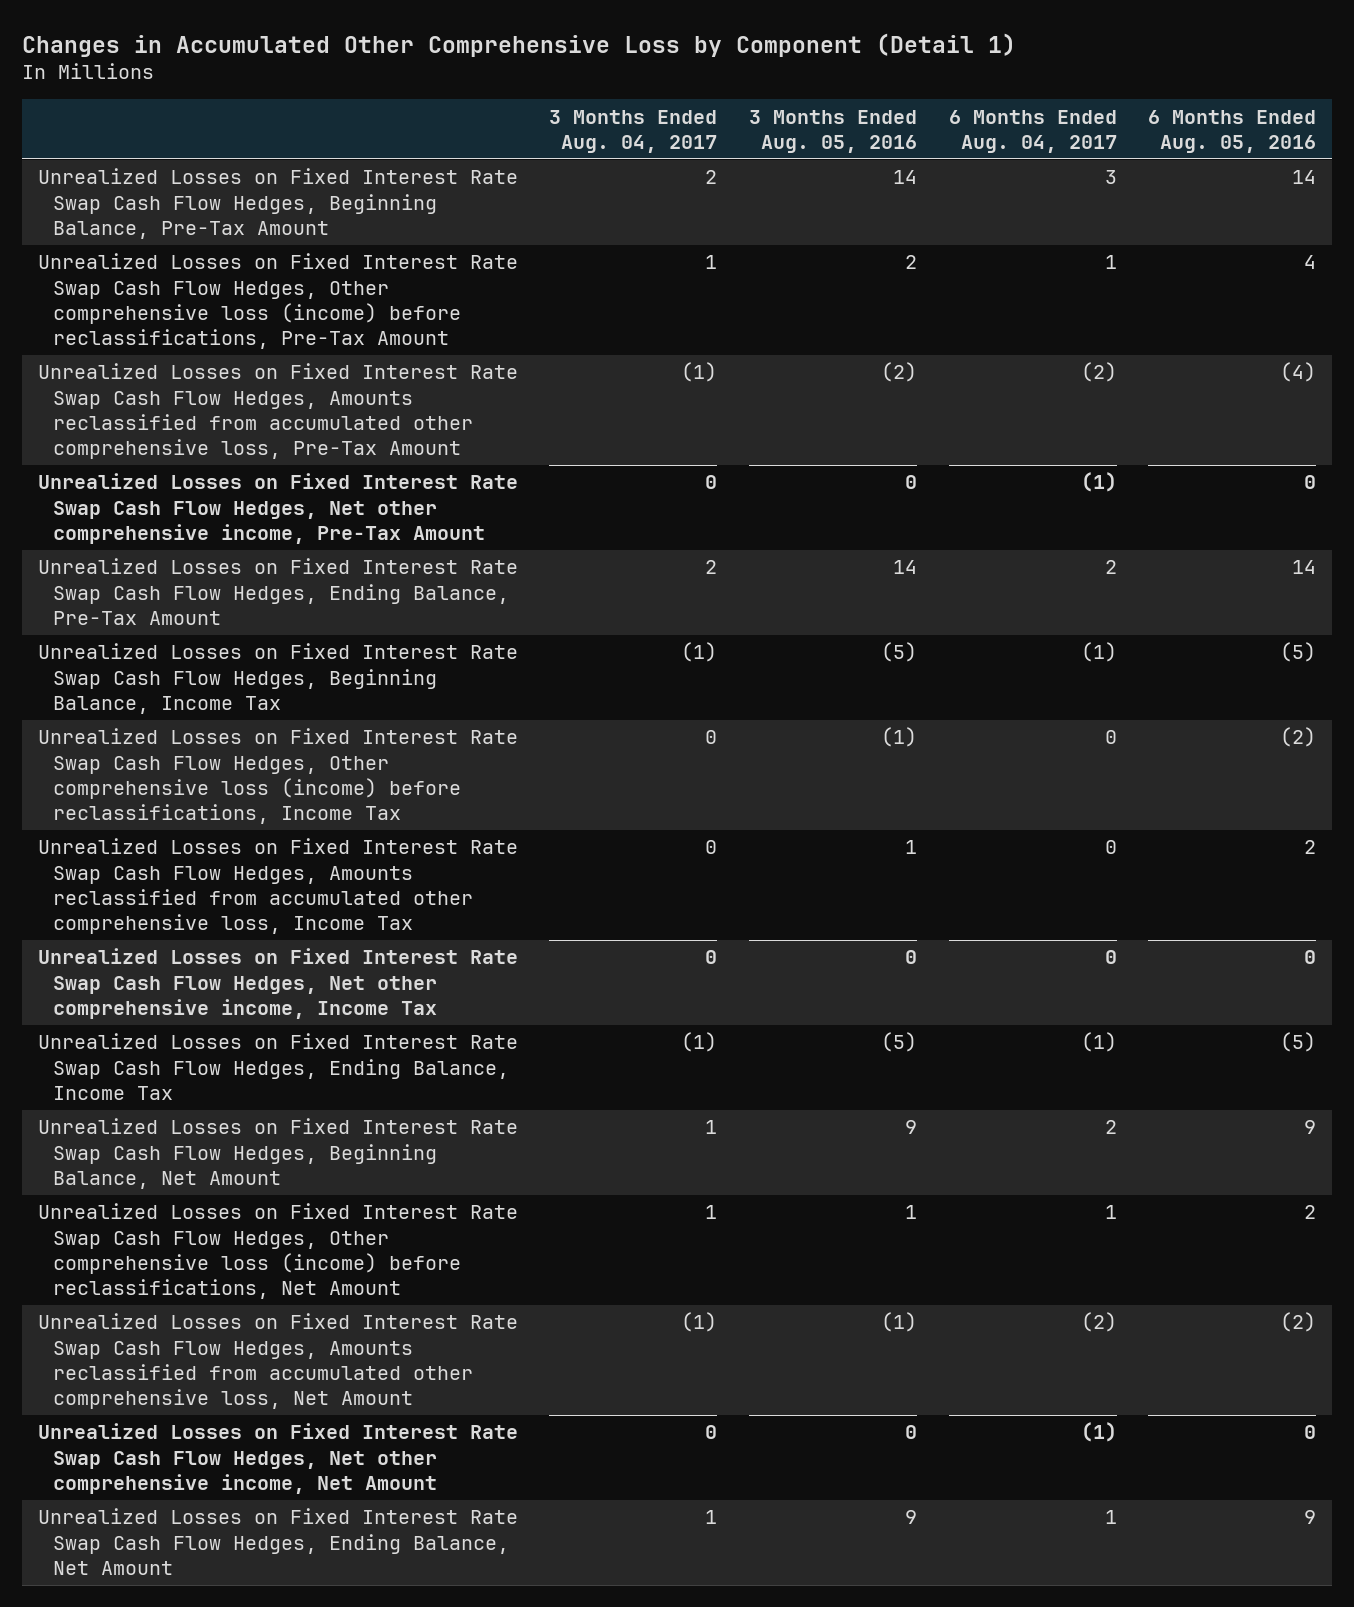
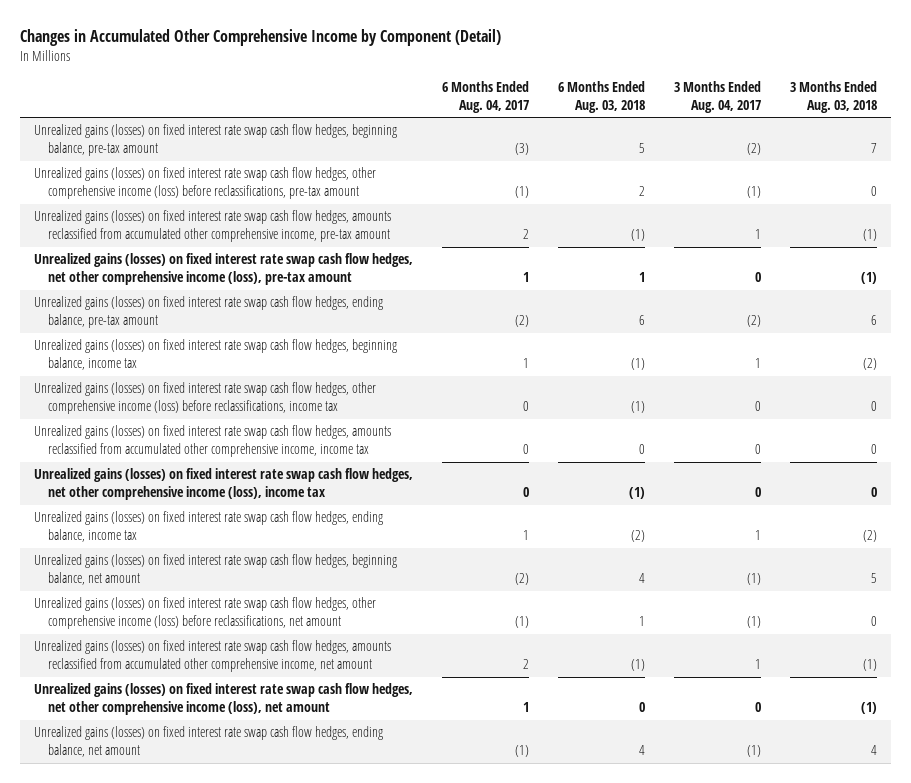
- Changes in Accumulated Other Comprehensive Loss by Component (Detail 1)
+ Changes in Accumulated Other Comprehensive Income by Component (Detail)
- | 3 Months Ended Aug. 04, 2017 | 3 Months Ended Aug. 05, 2016 | 6 Months Ended Aug. 04, 2017 | 6 Months Ended Aug. 05, 2016
+ | 6 Months Ended Aug. 04, 2017 | 6 Months Ended Aug. 03, 2018 | 3 Months Ended Aug. 04, 2017 | 3 Months Ended Aug. 03, 2018
- Unrealized Losses on Fixed Interest Rate Swap Cash Flow Hedges, Beginning Balance, Pre-Tax Amount | 2 | 14 | 3 | 14
- Unrealized Losses on Fixed Interest Rate Swap Cash Flow Hedges, Other comprehensive loss (income) before reclassifications, Pre-Tax Amount | 1 | 2 | 1 | 4
- Unrealized Losses on Fixed Interest Rate Swap Cash Flow Hedges, Amounts reclassified from accumulated other comprehensive loss, Pre-Tax Amount | (1) | (2) | (2) | (4)
- Unrealized Losses on Fixed Interest Rate Swap Cash Flow Hedges, Net other comprehensive income, Pre-Tax Amount | 0 | 0 | (1) | 0
- Unrealized Losses on Fixed Interest Rate Swap Cash Flow Hedges, Ending Balance, Pre-Tax Amount | 2 | 14 | 2 | 14
- Unrealized Losses on Fixed Interest Rate Swap Cash Flow Hedges, Beginning Balance, Income Tax | (1) | (5) | (1) | (5)
- Unrealized Losses on Fixed Interest Rate Swap Cash Flow Hedges, Other comprehensive loss (income) before reclassifications, Income Tax | 0 | (1) | 0 | (2)
- Unrealized Losses on Fixed Interest Rate Swap Cash Flow Hedges, Amounts reclassified from accumulated other comprehensive loss, Income Tax | 0 | 1 | 0 | 2
- Unrealized Losses on Fixed Interest Rate Swap Cash Flow Hedges, Net other comprehensive income, Income Tax | 0 | 0 | 0 | 0
- Unrealized Losses on Fixed Interest Rate Swap Cash Flow Hedges, Ending Balance, Income Tax | (1) | (5) | (1) | (5)
- Unrealized Losses on Fixed Interest Rate Swap Cash Flow Hedges, Beginning Balance, Net Amount | 1 | 9 | 2 | 9
- Unrealized Losses on Fixed Interest Rate Swap Cash Flow Hedges, Other comprehensive loss (income) before reclassifications, Net Amount | 1 | 1 | 1 | 2
- Unrealized Losses on Fixed Interest Rate Swap Cash Flow Hedges, Amounts reclassified from accumulated other comprehensive loss, Net Amount | (1) | (1) | (2) | (2)
- Unrealized Losses on Fixed Interest Rate Swap Cash Flow Hedges, Net other comprehensive income, Net Amount | 0 | 0 | (1) | 0
- Unrealized Losses on Fixed Interest Rate Swap Cash Flow Hedges, Ending Balance, Net Amount | 1 | 9 | 1 | 9
+ Unrealized gains (losses) on fixed interest rate swap cash flow hedges, beginning balance, pre-tax amount | (3) | 5 | (2) | 7
+ Unrealized gains (losses) on fixed interest rate swap cash flow hedges, other comprehensive income (loss) before reclassifications, pre-tax amount | (1) | 2 | (1) | 0
+ Unrealized gains (losses) on fixed interest rate swap cash flow hedges, amounts reclassified from accumulated other comprehensive income, pre-tax amount | 2 | (1) | 1 | (1)
+ Unrealized gains (losses) on fixed interest rate swap cash flow hedges, net other comprehensive income (loss), pre-tax amount | 1 | 1 | 0 | (1)
+ Unrealized gains (losses) on fixed interest rate swap cash flow hedges, ending balance, pre-tax amount | (2) | 6 | (2) | 6
+ Unrealized gains (losses) on fixed interest rate swap cash flow hedges, beginning balance, income tax | 1 | (1) | 1 | (2)
+ Unrealized gains (losses) on fixed interest rate swap cash flow hedges, other comprehensive income (loss) before reclassifications, income tax | 0 | (1) | 0 | 0
+ Unrealized gains (losses) on fixed interest rate swap cash flow hedges, amounts reclassified from accumulated other comprehensive income, income tax | 0 | 0 | 0 | 0
+ Unrealized gains (losses) on fixed interest rate swap cash flow hedges, net other comprehensive income (loss), income tax | 0 | (1) | 0 | 0
+ Unrealized gains (losses) on fixed interest rate swap cash flow hedges, ending balance, income tax | 1 | (2) | 1 | (2)
+ Unrealized gains (losses) on fixed interest rate swap cash flow hedges, beginning balance, net amount | (2) | 4 | (1) | 5
+ Unrealized gains (losses) on fixed interest rate swap cash flow hedges, other comprehensive income (loss) before reclassifications, net amount | (1) | 1 | (1) | 0
+ Unrealized gains (losses) on fixed interest rate swap cash flow hedges, amounts reclassified from accumulated other comprehensive income, net amount | 2 | (1) | 1 | (1)
+ Unrealized gains (losses) on fixed interest rate swap cash flow hedges, net other comprehensive income (loss), net amount | 1 | 0 | 0 | (1)
+ Unrealized gains (losses) on fixed interest rate swap cash flow hedges, ending balance, net amount | (1) | 4 | (1) | 4

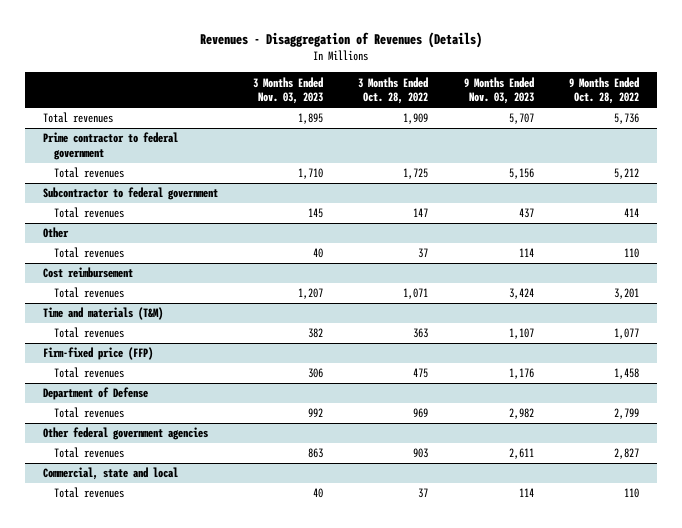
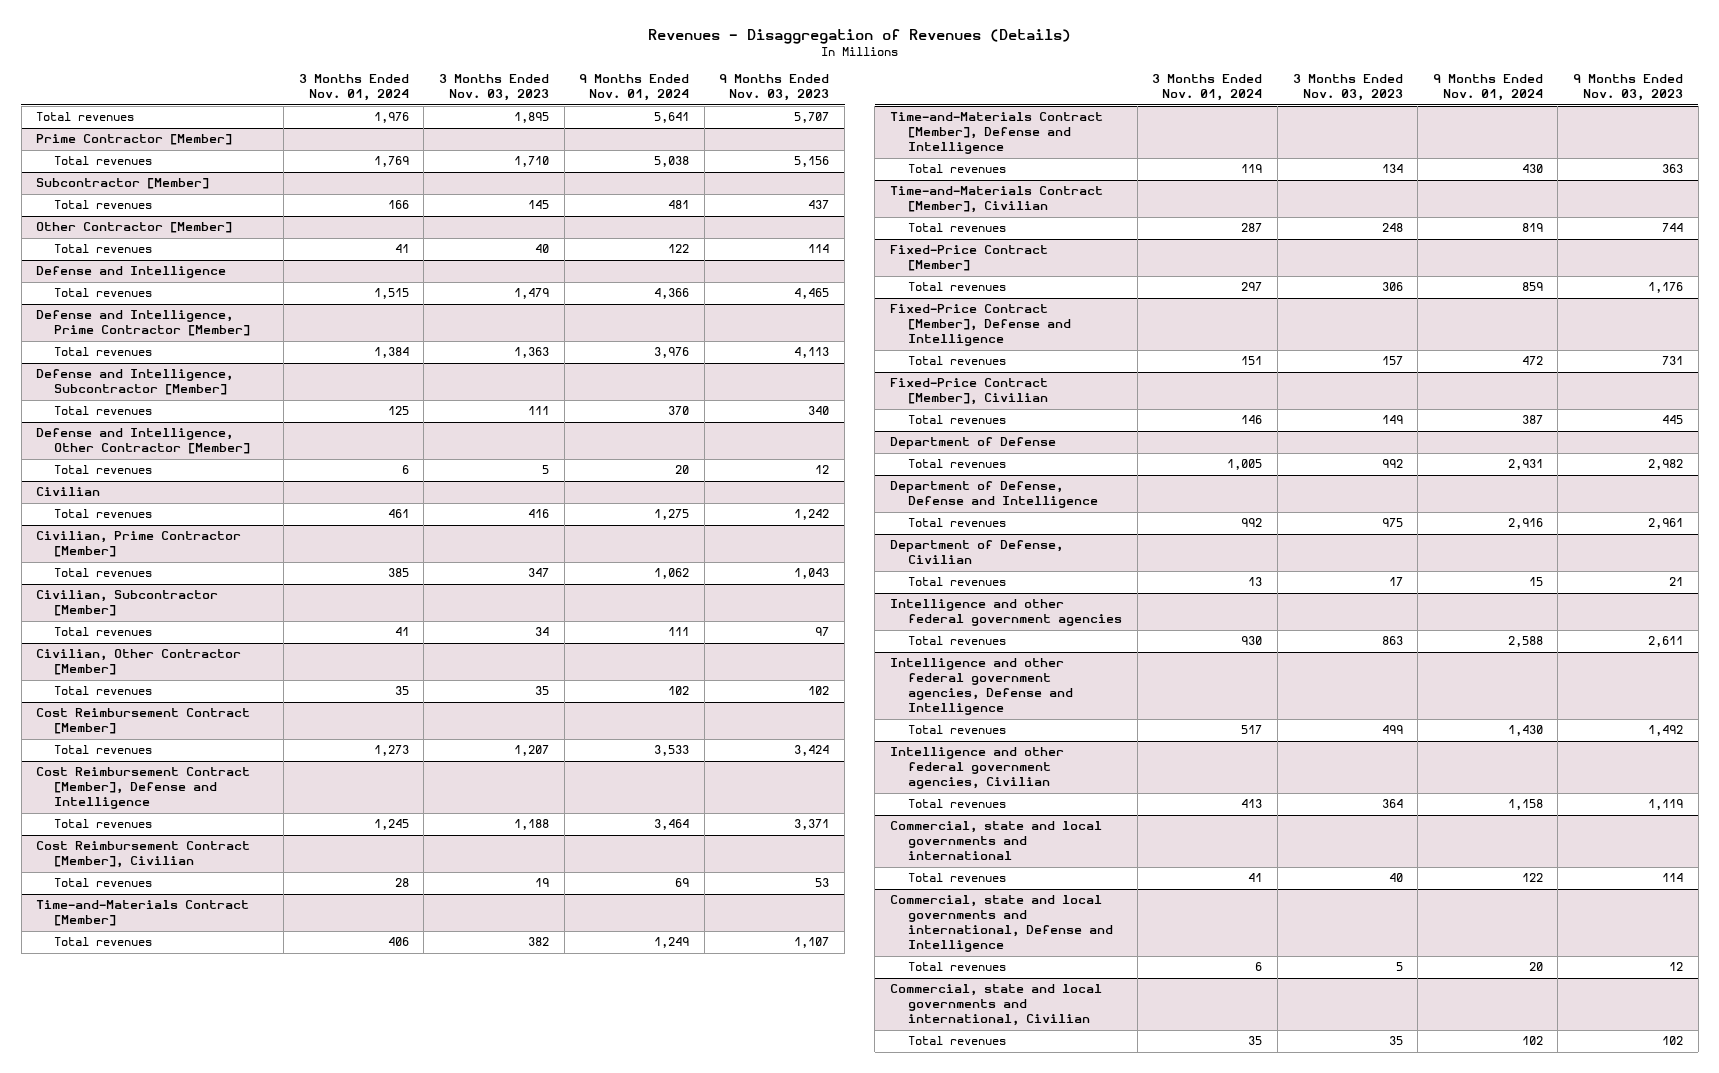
- | 3 Months Ended Nov. 03, 2023 | 3 Months Ended Oct. 28, 2022 | 9 Months Ended Nov. 03, 2023 | 9 Months Ended Oct. 28, 2022
+ | 3 Months Ended Nov. 01, 2024 | 3 Months Ended Nov. 03, 2023 | 9 Months Ended Nov. 01, 2024 | 9 Months Ended Nov. 03, 2023
- Prime contractor to federal government
+ Prime Contractor [Member]
- Subcontractor to federal government
+ Subcontractor [Member]
- Other
+ Other Contractor [Member]
- Cost reimbursement
+ Defense and Intelligence
+ Total revenues | 1,515 | 1,479 | 4,366 | 4,465
+ Defense and Intelligence, Prime Contractor [Member]
+ Total revenues | 1,384 | 1,363 | 3,976 | 4,113
+ Defense and Intelligence, Subcontractor [Member]
+ Total revenues | 125 | 111 | 370 | 340
+ Defense and Intelligence, Other Contractor [Member]
+ Total revenues | 6 | 5 | 20 | 12
+ Civilian
+ Total revenues | 461 | 416 | 1,275 | 1,242
+ Civilian, Prime Contractor [Member]
+ Total revenues | 385 | 347 | 1,062 | 1,043
+ Civilian, Subcontractor [Member]
+ Total revenues | 41 | 34 | 111 | 97
+ Civilian, Other Contractor [Member]
+ Total revenues | 35 | 35 | 102 | 102
+ Cost Reimbursement Contract [Member]
- Time and materials (T&M)
+ Cost Reimbursement Contract [Member], Defense and Intelligence
+ Total revenues | 1,245 | 1,188 | 3,464 | 3,371
+ Cost Reimbursement Contract [Member], Civilian
+ Total revenues | 28 | 19 | 69 | 53
+ Time-and-Materials Contract [Member]
- Firm-fixed price (FFP)
+ Time-and-Materials Contract [Member], Defense and Intelligence
+ Total revenues | 119 | 134 | 430 | 363
+ Time-and-Materials Contract [Member], Civilian
+ Total revenues | 287 | 248 | 819 | 744
+ Fixed-Price Contract [Member]
+ Fixed-Price Contract [Member], Defense and Intelligence
+ Total revenues | 151 | 157 | 472 | 731
+ Fixed-Price Contract [Member], Civilian
+ Total revenues | 146 | 149 | 387 | 445
- Other federal government agencies
+ Department of Defense, Defense and Intelligence
+ Total revenues | 992 | 975 | 2,916 | 2,961
+ Department of Defense, Civilian
+ Total revenues | 13 | 17 | 15 | 21
+ Intelligence and other federal government agencies
- Commercial, state and local
+ Intelligence and other federal government agencies, Defense and Intelligence
+ Total revenues | 517 | 499 | 1,430 | 1,492
+ Intelligence and other federal government agencies, Civilian
+ Total revenues | 413 | 364 | 1,158 | 1,119
+ Commercial, state and local governments and international
+ Commercial, state and local governments and international, Defense and Intelligence
+ Total revenues | 6 | 5 | 20 | 12
+ Commercial, state and local governments and international, Civilian
+ Total revenues | 35 | 35 | 102 | 102

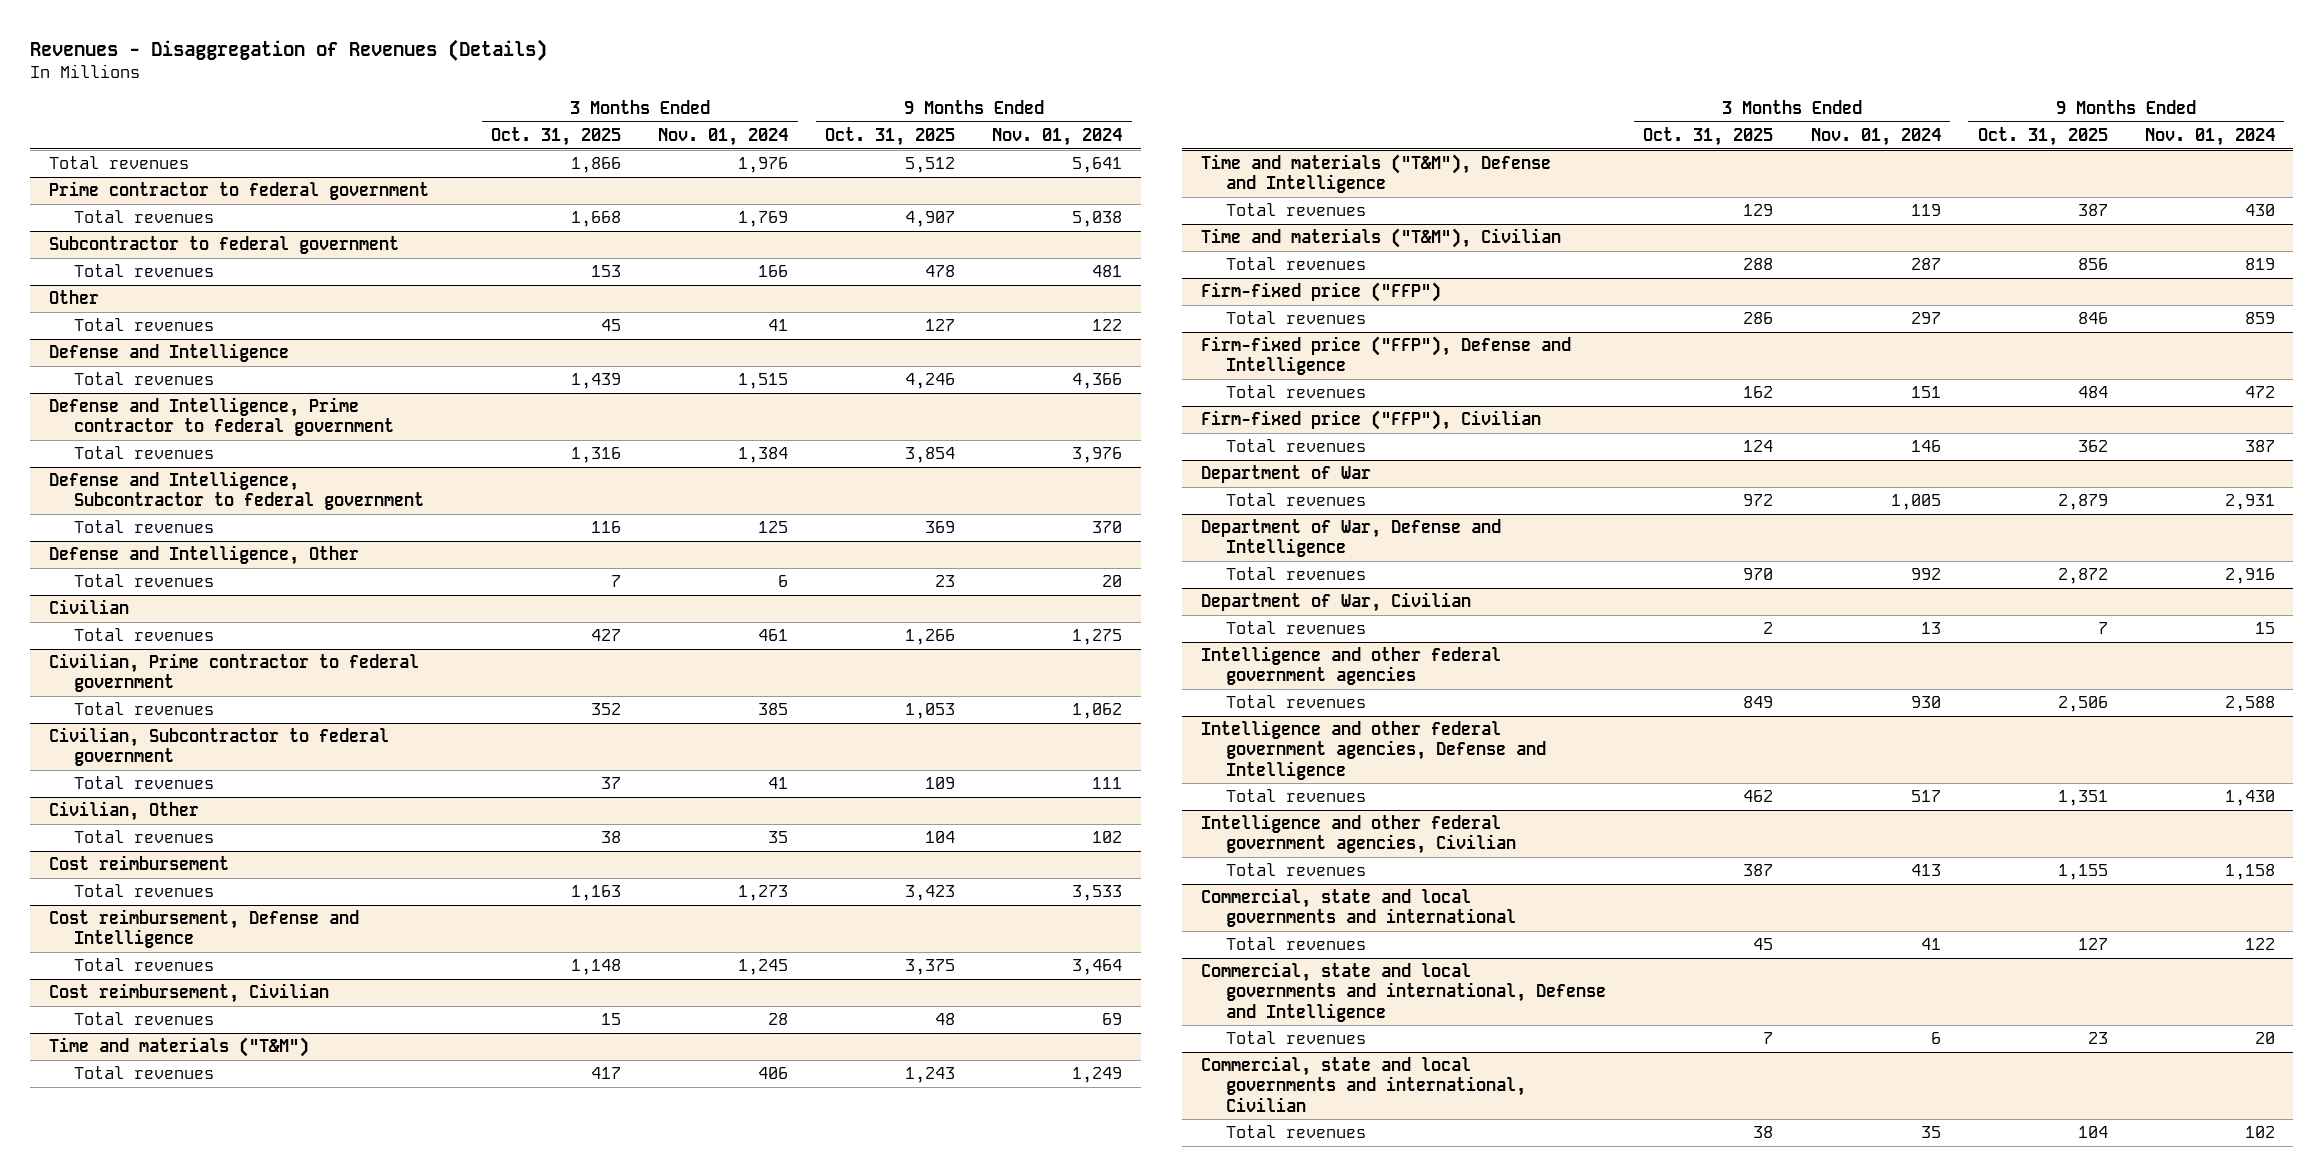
- | 3 Months Ended Nov. 01, 2024 | 3 Months Ended Nov. 03, 2023 | 9 Months Ended Nov. 01, 2024 | 9 Months Ended Nov. 03, 2023
+ | 3 Months Ended Oct. 31, 2025 | 3 Months Ended Nov. 01, 2024 | 9 Months Ended Oct. 31, 2025 | 9 Months Ended Nov. 01, 2024
- Prime Contractor [Member]
+ Prime contractor to federal government
- Subcontractor [Member]
+ Subcontractor to federal government
- Other Contractor [Member]
+ Other
- Defense and Intelligence, Prime Contractor [Member]
+ Defense and Intelligence, Prime contractor to federal government
- Defense and Intelligence, Subcontractor [Member]
+ Defense and Intelligence, Subcontractor to federal government
- Defense and Intelligence, Other Contractor [Member]
+ Defense and Intelligence, Other
- Civilian, Prime Contractor [Member]
+ Civilian, Prime contractor to federal government
- Civilian, Subcontractor [Member]
+ Civilian, Subcontractor to federal government
- Civilian, Other Contractor [Member]
+ Civilian, Other
- Cost Reimbursement Contract [Member]
+ Cost reimbursement
- Cost Reimbursement Contract [Member], Defense and Intelligence
+ Cost reimbursement, Defense and Intelligence
- Cost Reimbursement Contract [Member], Civilian
+ Cost reimbursement, Civilian
- Time-and-Materials Contract [Member]
+ Time and materials ("T&M")
- Time-and-Materials Contract [Member], Defense and Intelligence
+ Time and materials ("T&M"), Defense and Intelligence
- Time-and-Materials Contract [Member], Civilian
+ Time and materials ("T&M"), Civilian
- Fixed-Price Contract [Member]
+ Firm-fixed price ("FFP")
- Fixed-Price Contract [Member], Defense and Intelligence
+ Firm-fixed price ("FFP"), Defense and Intelligence
- Fixed-Price Contract [Member], Civilian
+ Firm-fixed price ("FFP"), Civilian
- Department of Defense
+ Department of War
- Department of Defense, Defense and Intelligence
+ Department of War, Defense and Intelligence
- Department of Defense, Civilian
+ Department of War, Civilian

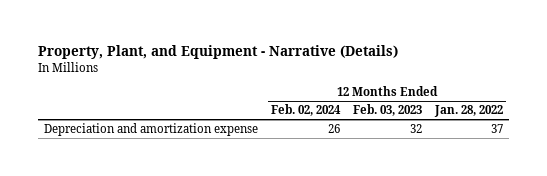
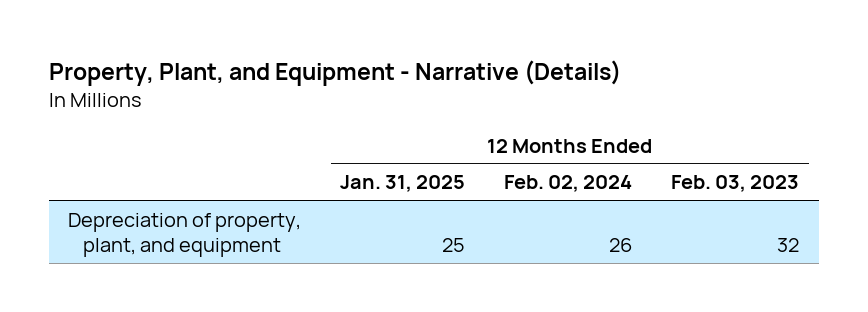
- | 12 Months Ended Feb. 02, 2024 | 12 Months Ended Feb. 03, 2023 | 12 Months Ended Jan. 28, 2022
+ | 12 Months Ended Jan. 31, 2025 | 12 Months Ended Feb. 02, 2024 | 12 Months Ended Feb. 03, 2023
- Depreciation and amortization expense | 26 | 32 | 37
+ Depreciation of property, plant, and equipment | 25 | 26 | 32

